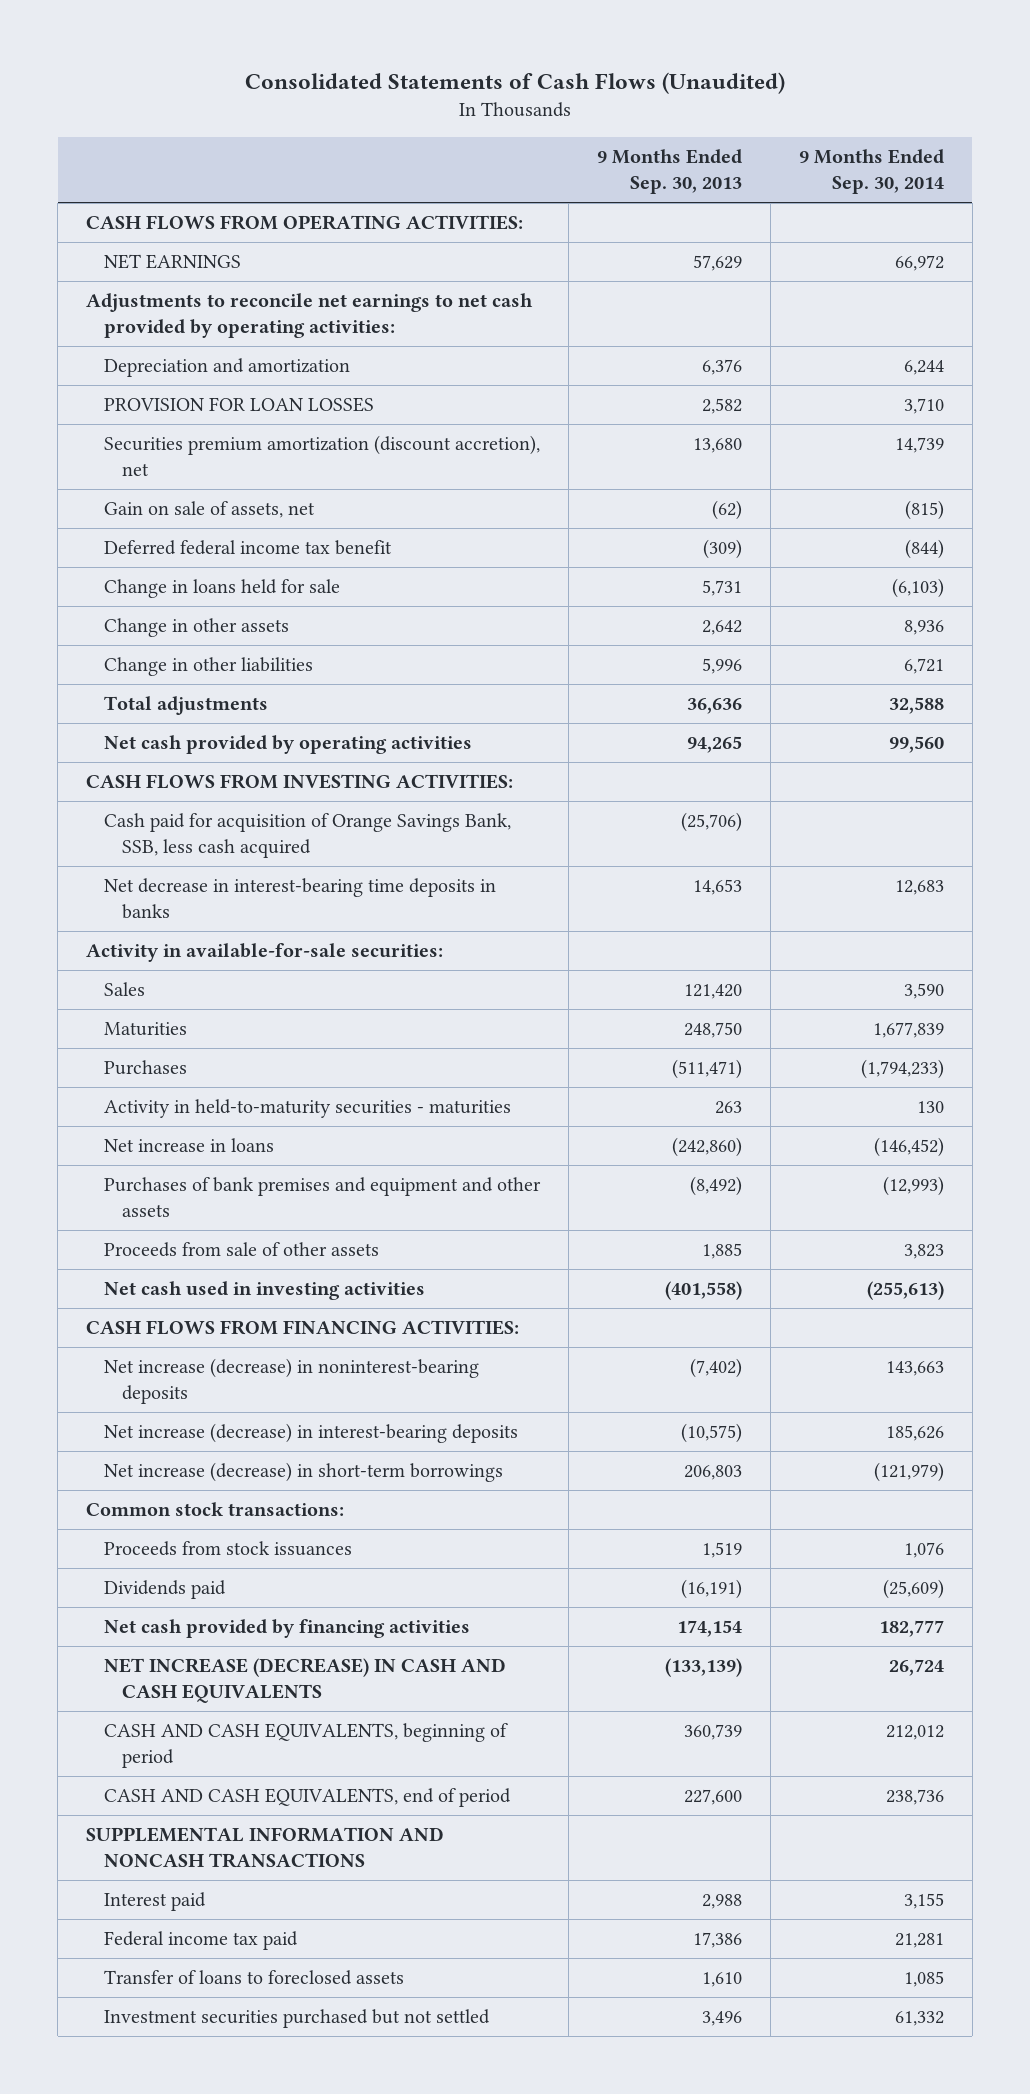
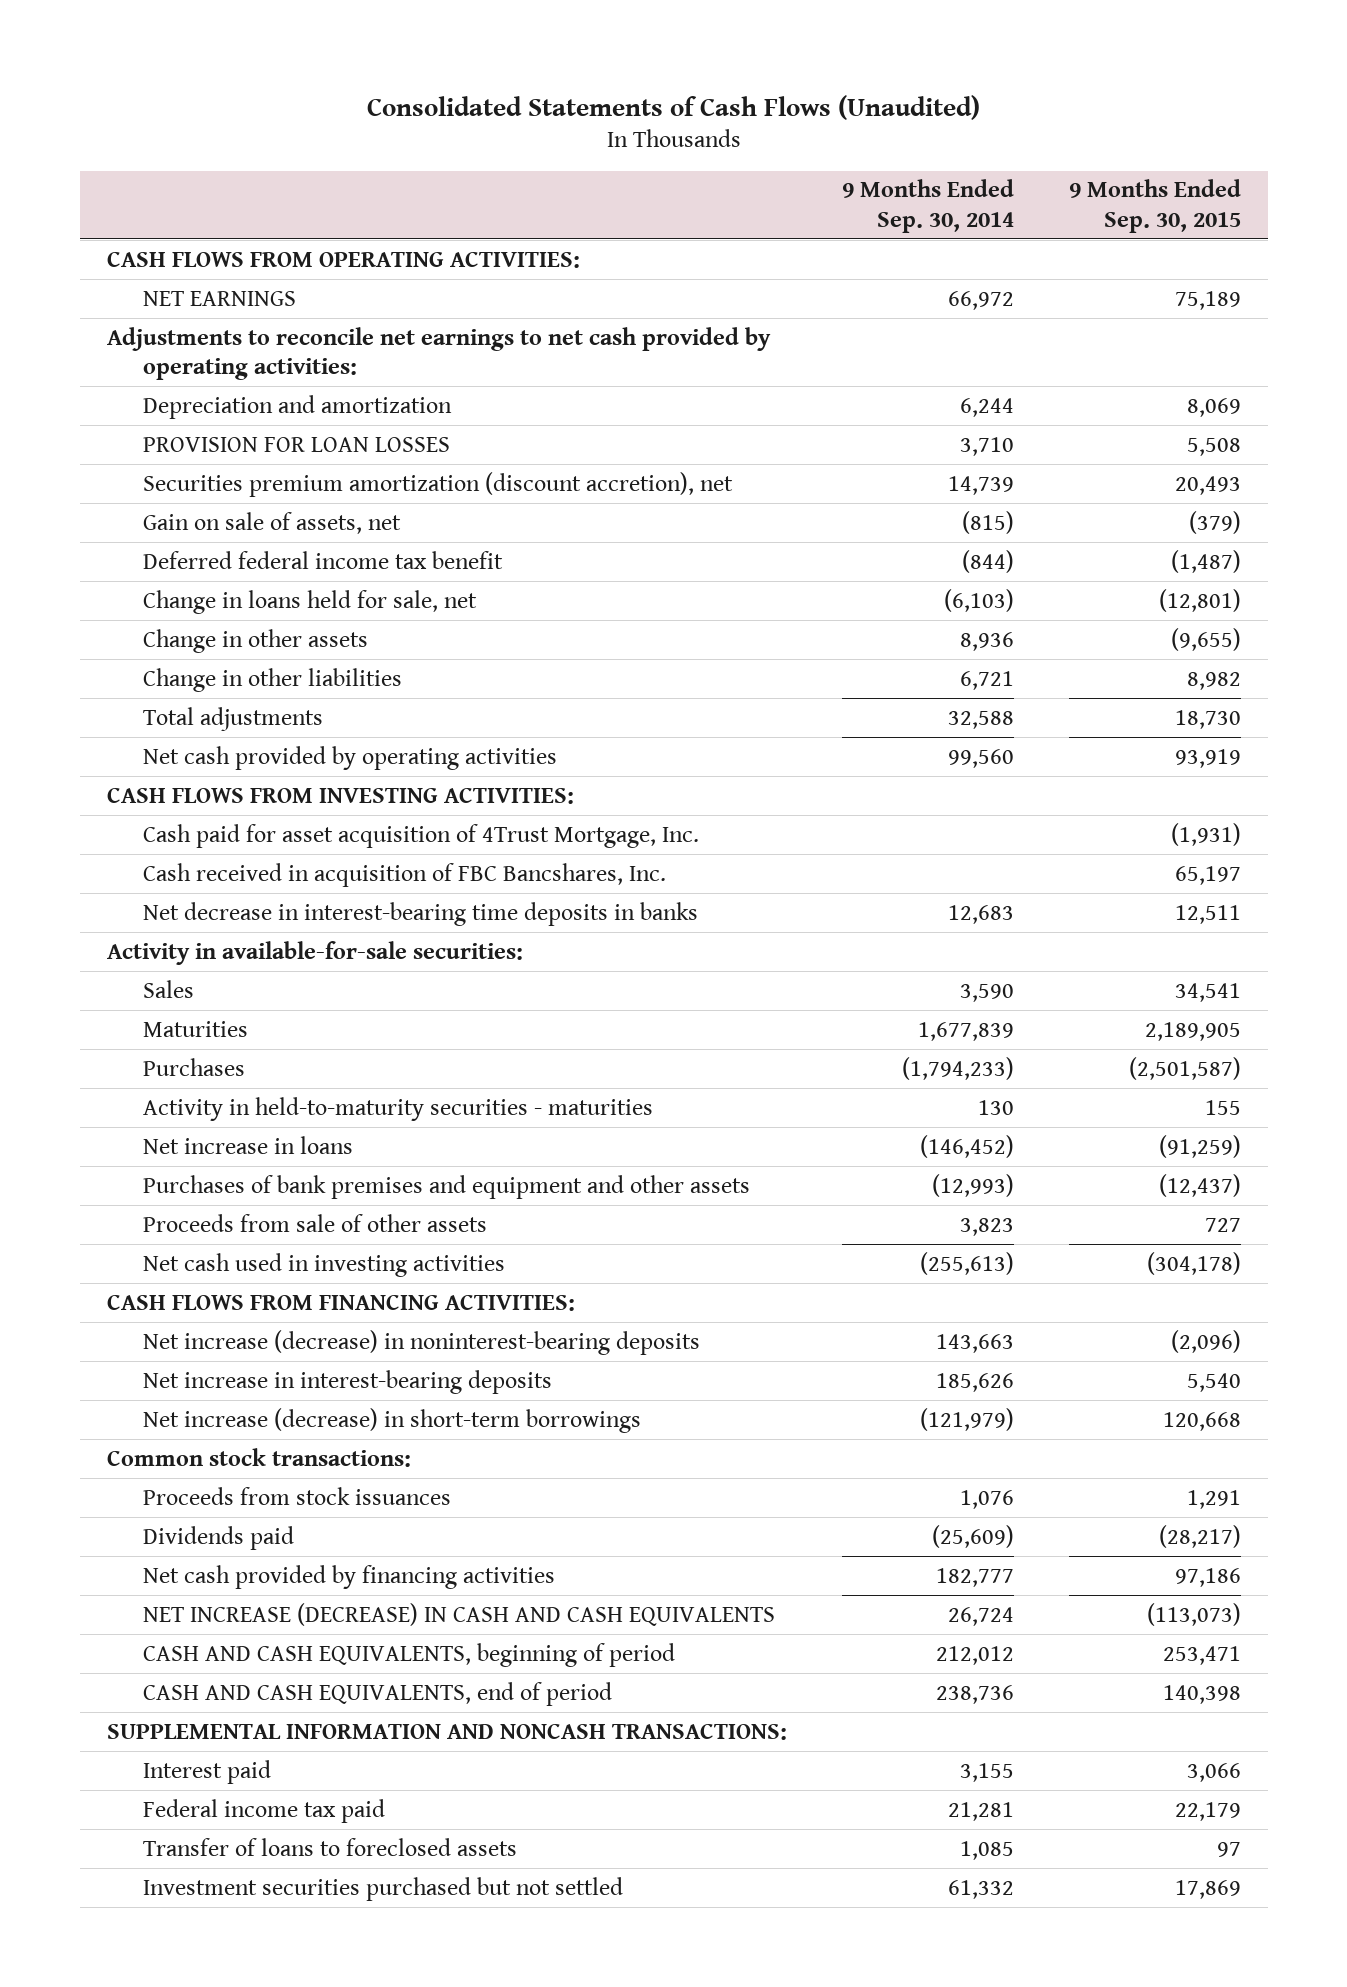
- | 9 Months Ended Sep. 30, 2013 | 9 Months Ended Sep. 30, 2014
+ | 9 Months Ended Sep. 30, 2014 | 9 Months Ended Sep. 30, 2015
- Change in loans held for sale | 5,731 | (6,103)
+ Change in loans held for sale, net | (6,103) | (12,801)
- Cash paid for acquisition of Orange Savings Bank, SSB, less cash acquired | (25,706) |
+ Cash paid for asset acquisition of 4Trust Mortgage, Inc. | | (1,931)
+ Cash received in acquisition of FBC Bancshares, Inc. | | 65,197
- Net increase (decrease) in interest-bearing deposits | (10,575) | 185,626
+ Net increase in interest-bearing deposits | 185,626 | 5,540
- SUPPLEMENTAL INFORMATION AND NONCASH TRANSACTIONS
+ SUPPLEMENTAL INFORMATION AND NONCASH TRANSACTIONS:

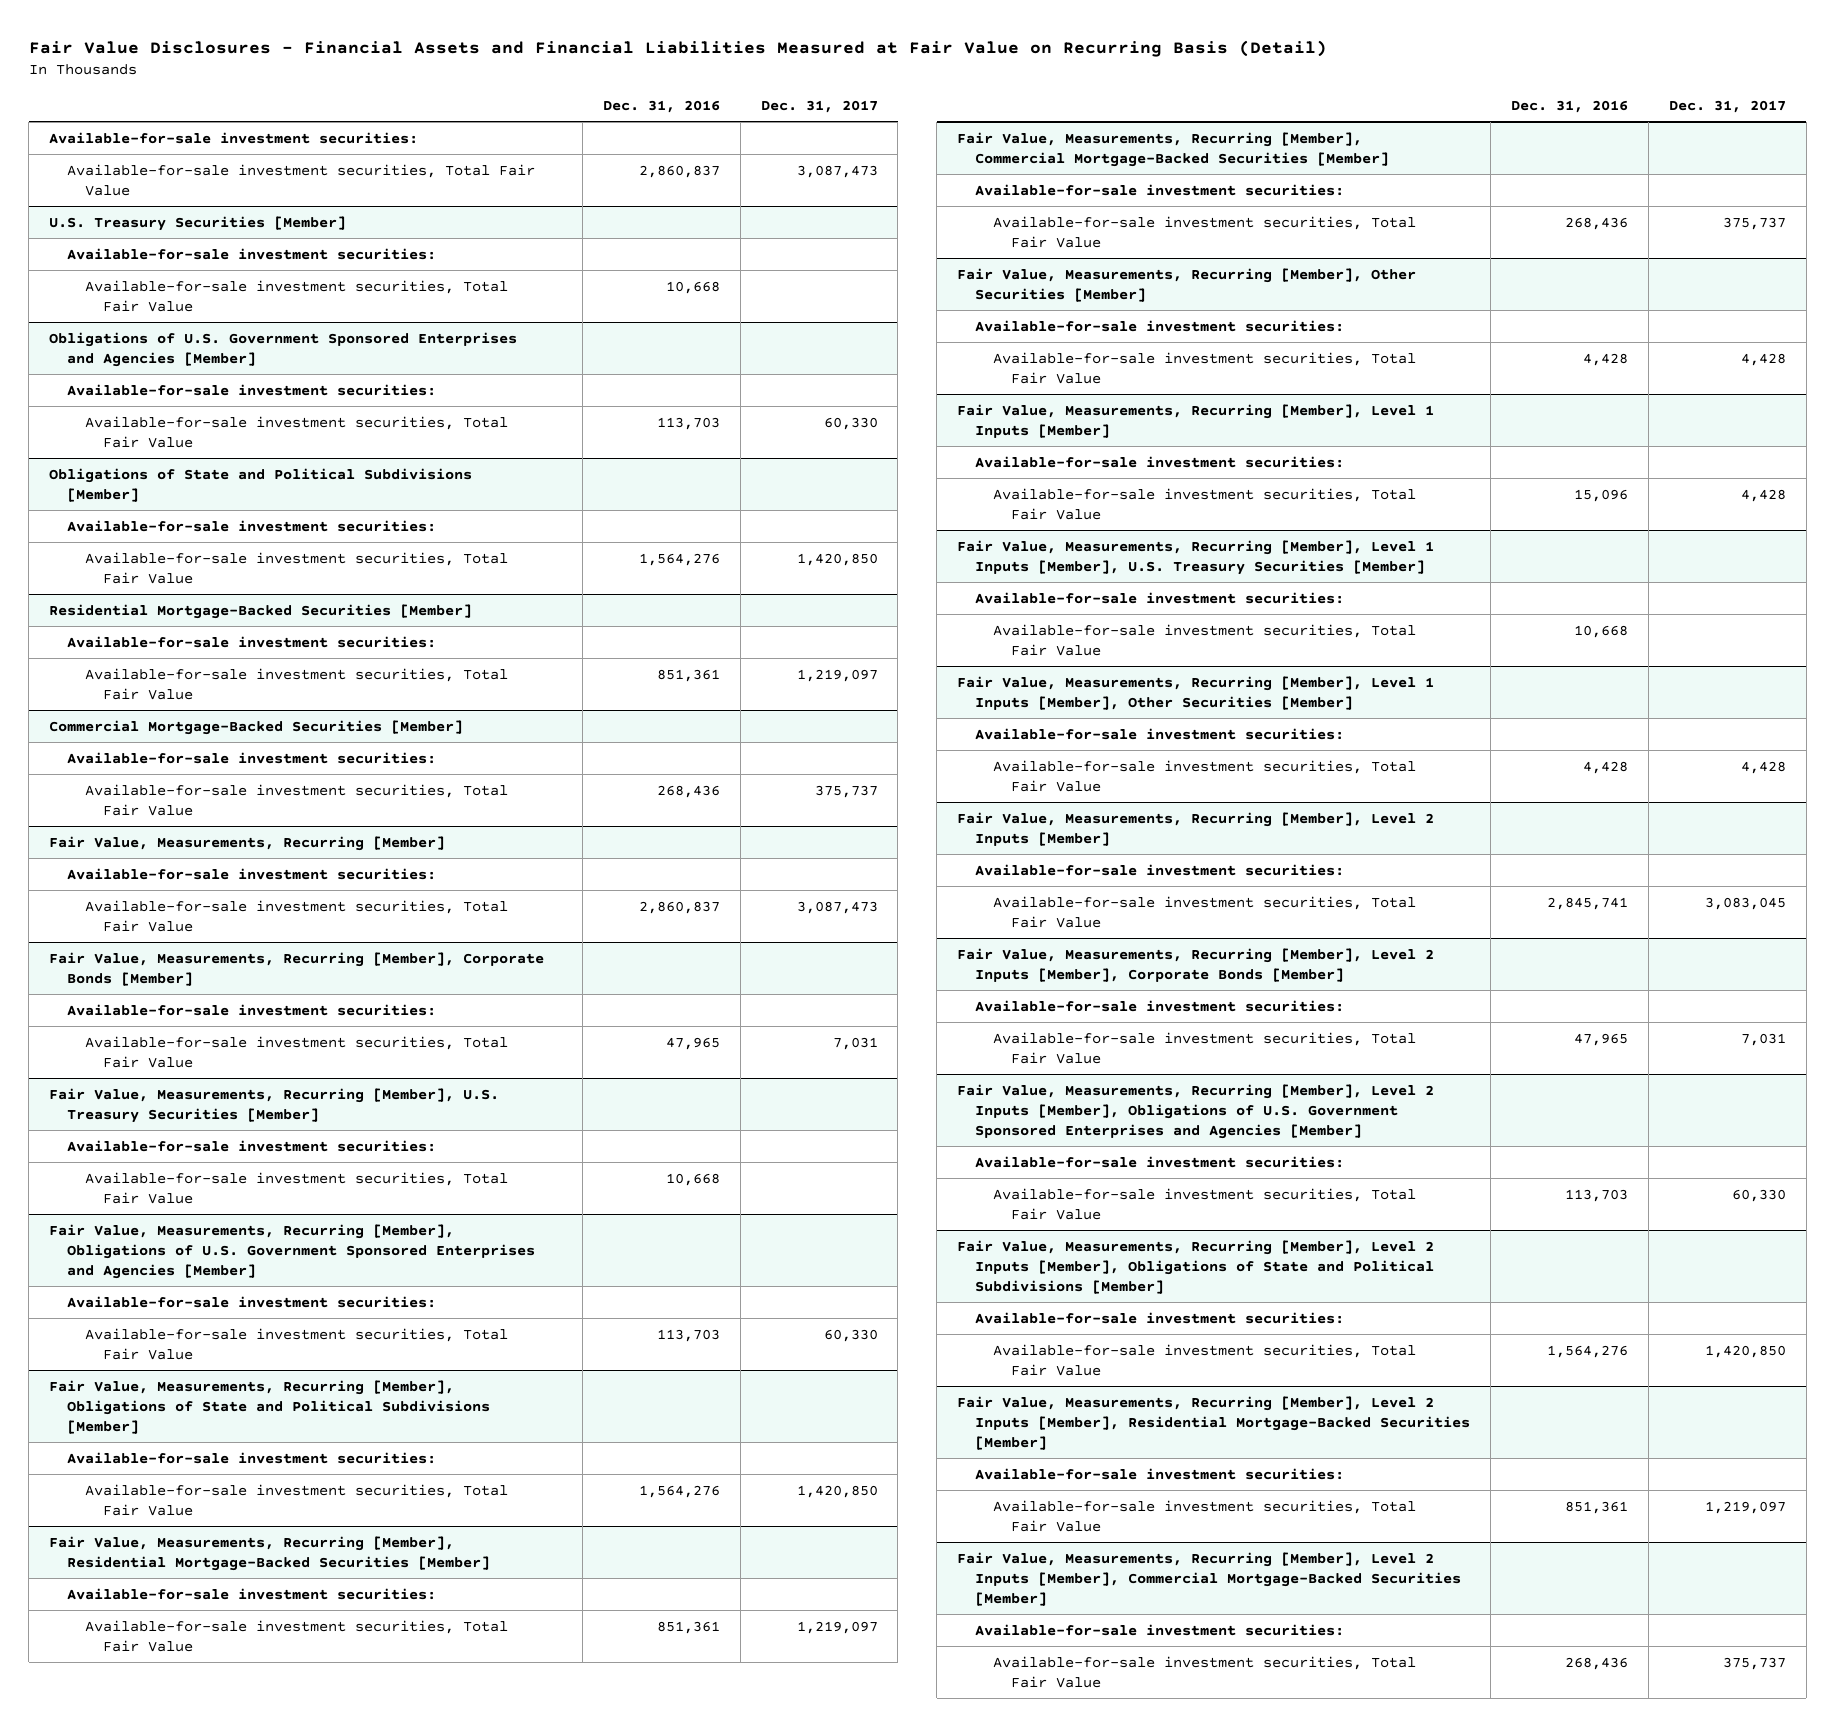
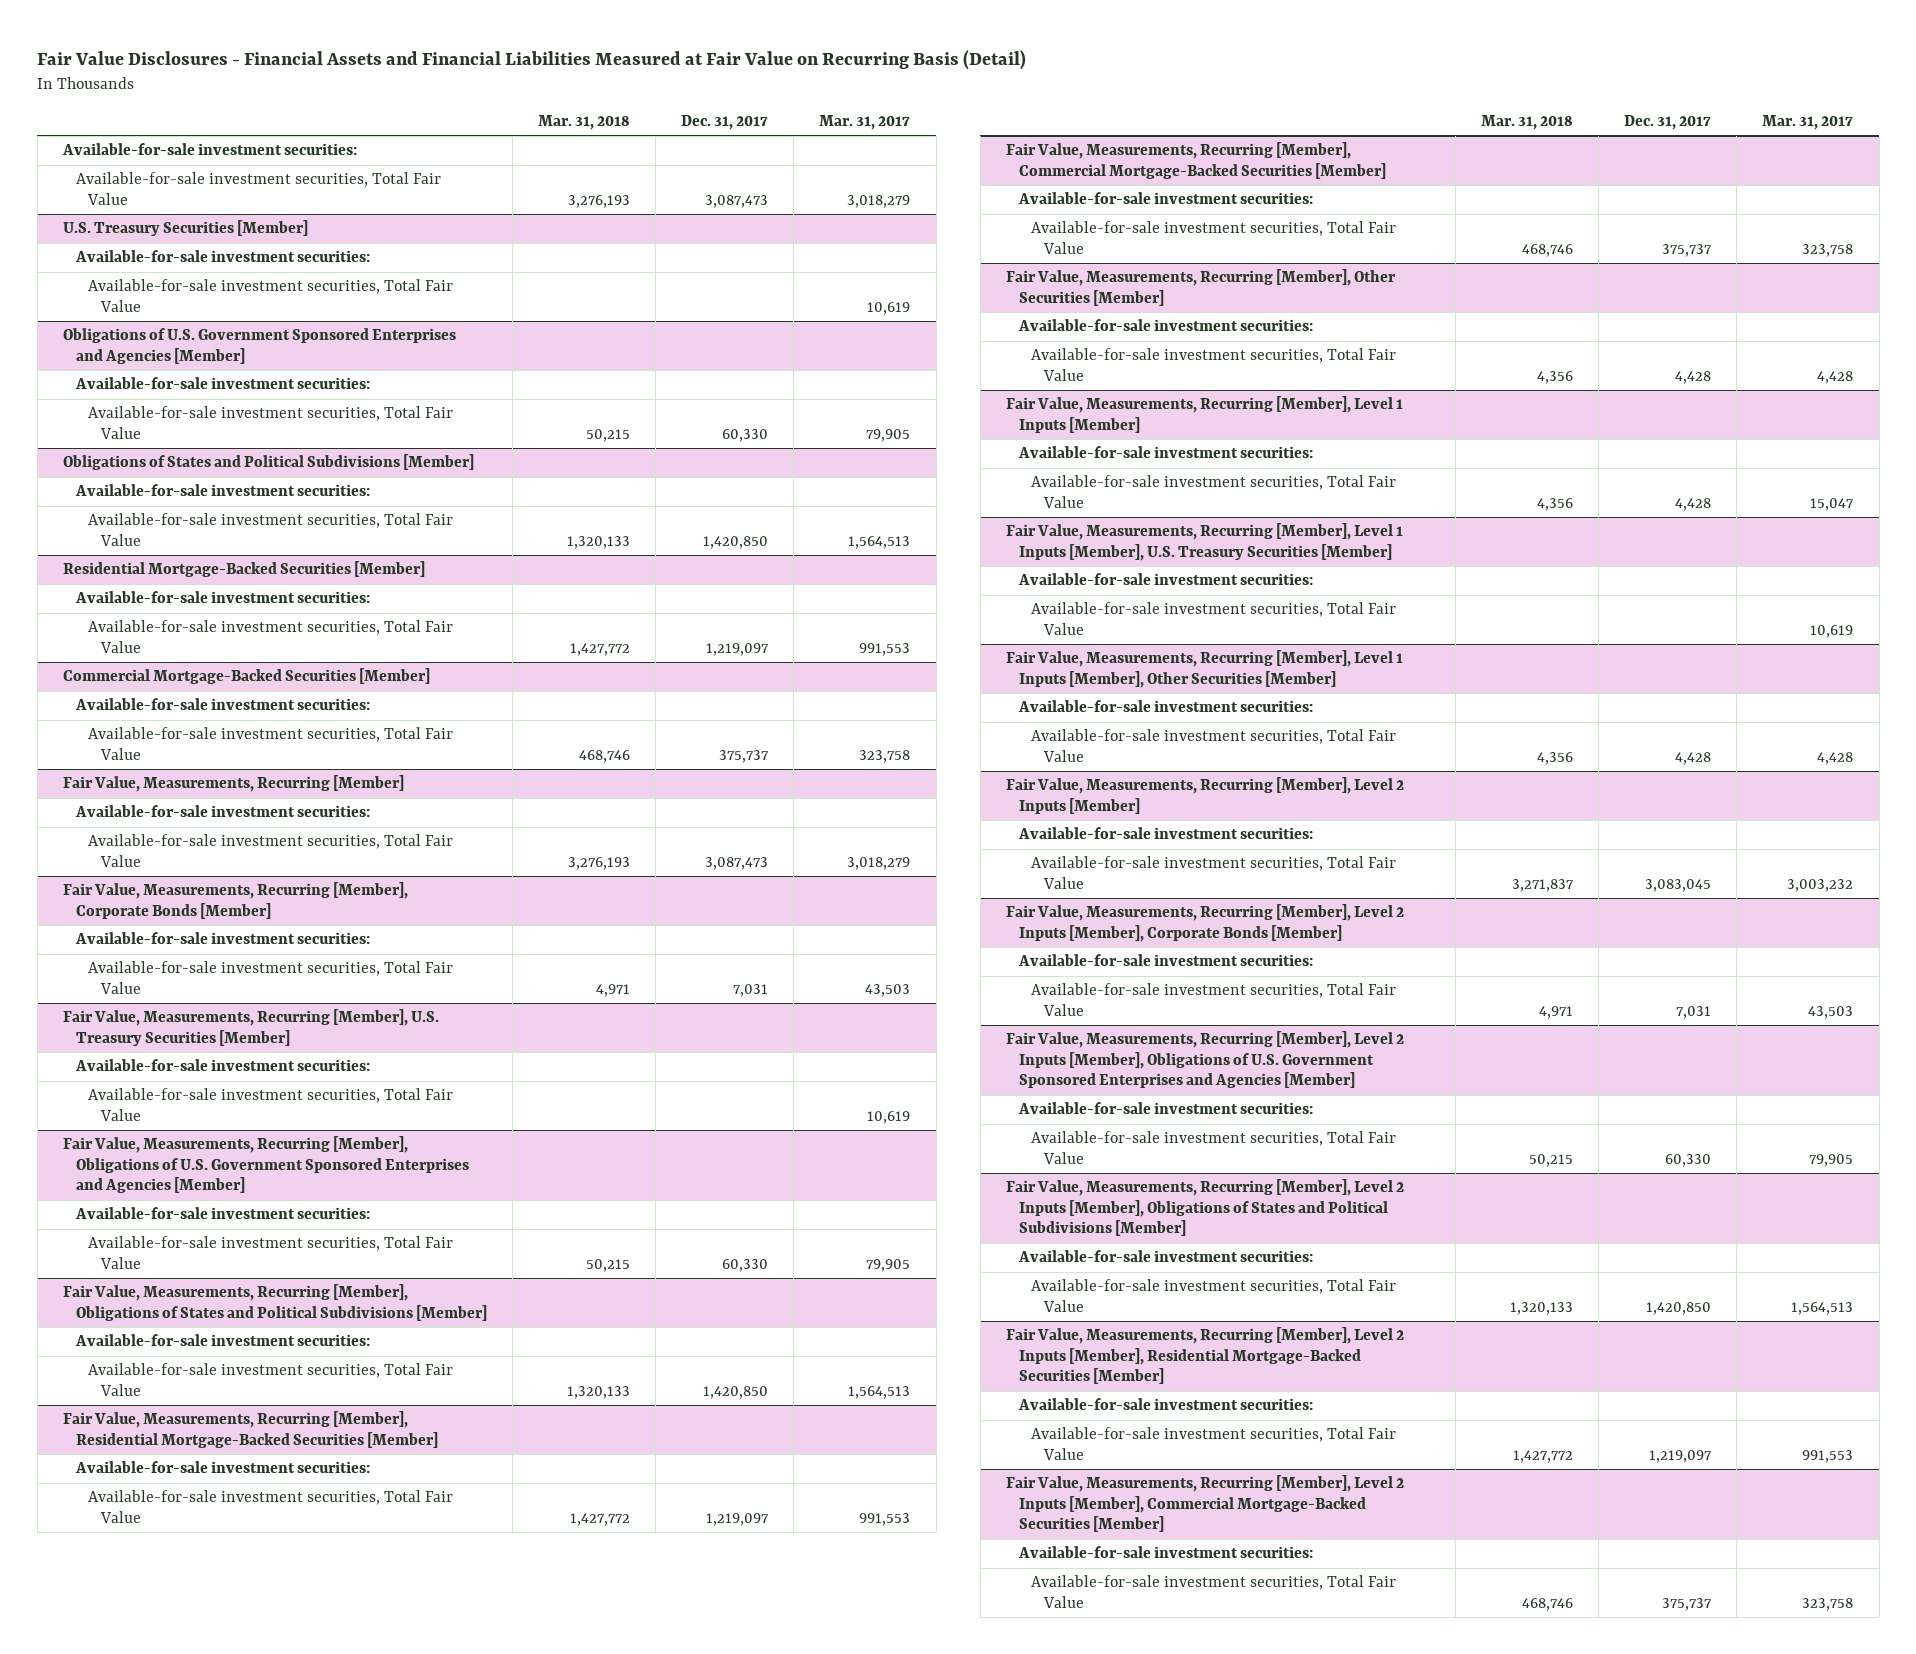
- | Dec. 31, 2016 | Dec. 31, 2017
+ | Mar. 31, 2018 | Dec. 31, 2017 | Mar. 31, 2017
- Obligations of State and Political Subdivisions [Member]
+ Obligations of States and Political Subdivisions [Member]
- Fair Value, Measurements, Recurring [Member], Obligations of State and Political Subdivisions [Member]
+ Fair Value, Measurements, Recurring [Member], Obligations of States and Political Subdivisions [Member]
- Fair Value, Measurements, Recurring [Member], Level 2 Inputs [Member], Obligations of State and Political Subdivisions [Member]
+ Fair Value, Measurements, Recurring [Member], Level 2 Inputs [Member], Obligations of States and Political Subdivisions [Member]

